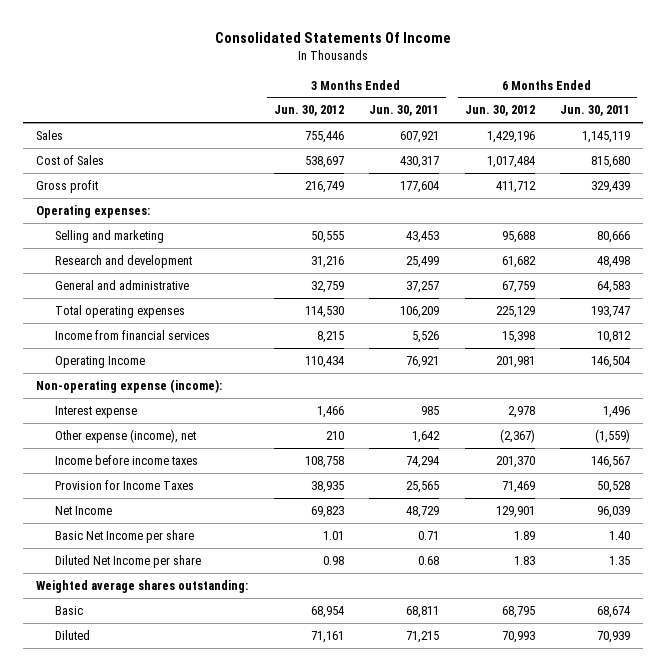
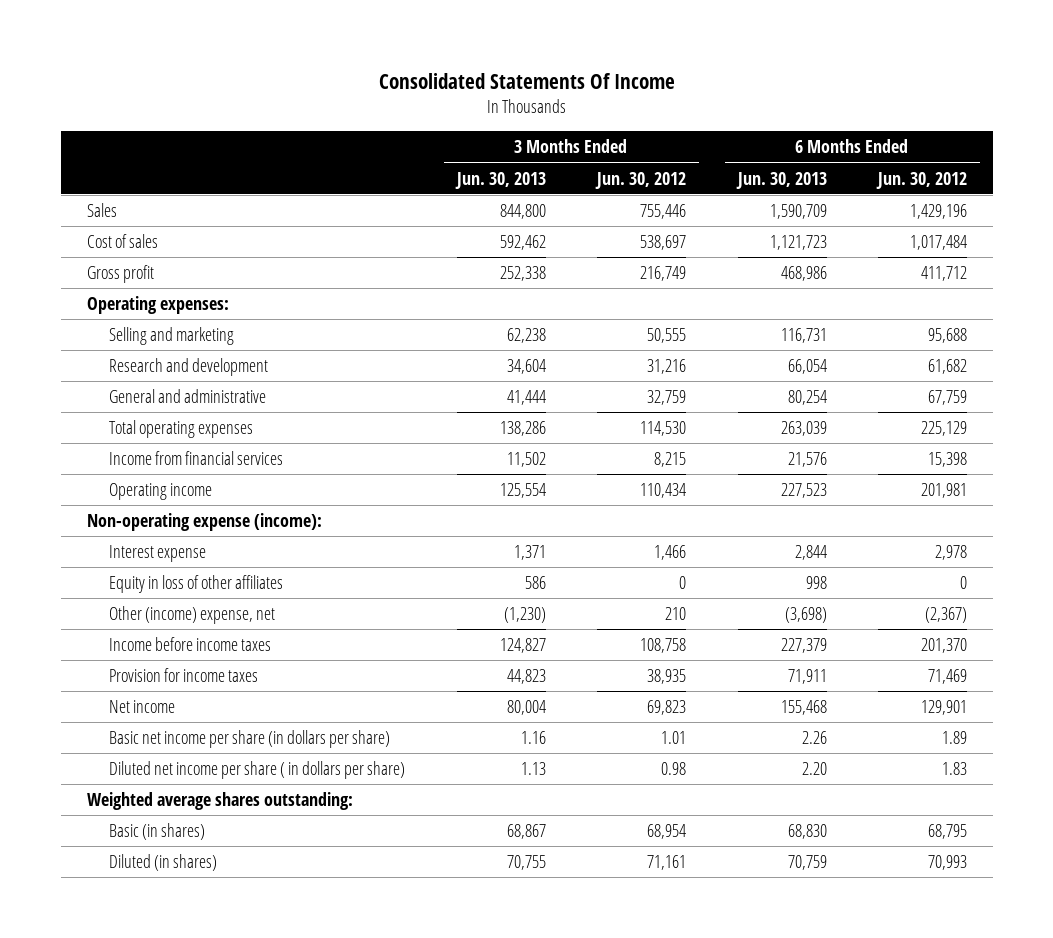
- | 3 Months Ended Jun. 30, 2012 | 3 Months Ended Jun. 30, 2011 | 6 Months Ended Jun. 30, 2012 | 6 Months Ended Jun. 30, 2011
+ | 3 Months Ended Jun. 30, 2013 | 3 Months Ended Jun. 30, 2012 | 6 Months Ended Jun. 30, 2013 | 6 Months Ended Jun. 30, 2012
- Cost of Sales | 538,697 | 430,317 | 1,017,484 | 815,680
+ Cost of sales | 592,462 | 538,697 | 1,121,723 | 1,017,484
- Operating Income | 110,434 | 76,921 | 201,981 | 146,504
+ Operating income | 125,554 | 110,434 | 227,523 | 201,981
- Other expense (income), net | 210 | 1,642 | (2,367) | (1,559)
+ Equity in loss of other affiliates | 586 | 0 | 998 | 0
+ Other (income) expense, net | (1,230) | 210 | (3,698) | (2,367)
- Provision for Income Taxes | 38,935 | 25,565 | 71,469 | 50,528
- Net Income | 69,823 | 48,729 | 129,901 | 96,039
- Basic Net Income per share | 1.01 | 0.71 | 1.89 | 1.40
- Diluted Net Income per share | 0.98 | 0.68 | 1.83 | 1.35
+ Provision for income taxes | 44,823 | 38,935 | 71,911 | 71,469
+ Net income | 80,004 | 69,823 | 155,468 | 129,901
+ Basic net income per share (in dollars per share) | 1.16 | 1.01 | 2.26 | 1.89
+ Diluted net income per share ( in dollars per share) | 1.13 | 0.98 | 2.20 | 1.83
- Basic | 68,954 | 68,811 | 68,795 | 68,674
- Diluted | 71,161 | 71,215 | 70,993 | 70,939
+ Basic (in shares) | 68,867 | 68,954 | 68,830 | 68,795
+ Diluted (in shares) | 70,755 | 71,161 | 70,759 | 70,993

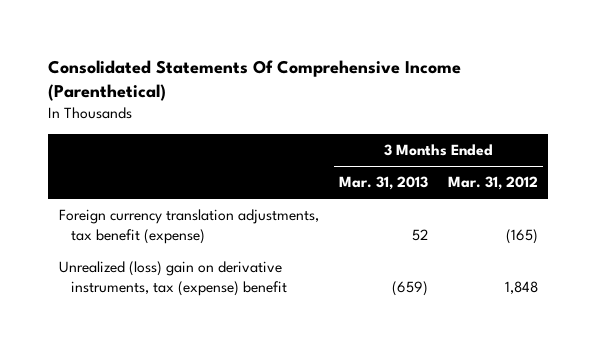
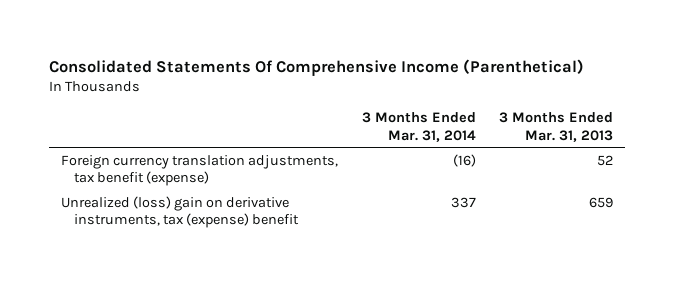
- | 3 Months Ended Mar. 31, 2013 | 3 Months Ended Mar. 31, 2012
+ | 3 Months Ended Mar. 31, 2014 | 3 Months Ended Mar. 31, 2013
- Unrealized (loss) gain on derivative instruments, tax (expense) benefit | (659) | 1,848
+ Unrealized (loss) gain on derivative instruments, tax (expense) benefit | 337 | 659

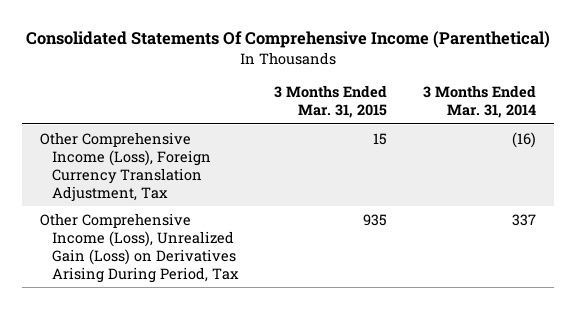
- | 3 Months Ended Mar. 31, 2014 | 3 Months Ended Mar. 31, 2013
+ | 3 Months Ended Mar. 31, 2015 | 3 Months Ended Mar. 31, 2014
- Foreign currency translation adjustments, tax benefit (expense) | (16) | 52
- Unrealized (loss) gain on derivative instruments, tax (expense) benefit | 337 | 659
+ Other Comprehensive Income (Loss), Foreign Currency Translation Adjustment, Tax | 15 | (16)
+ Other Comprehensive Income (Loss), Unrealized Gain (Loss) on Derivatives Arising During Period, Tax | 935 | 337

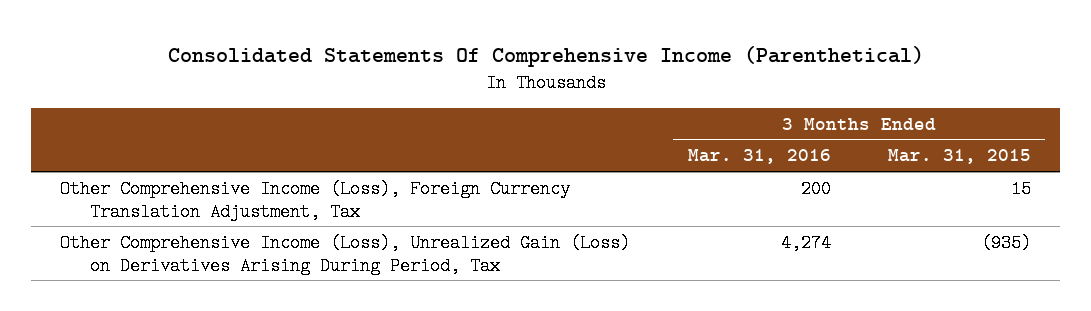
- | 3 Months Ended Mar. 31, 2015 | 3 Months Ended Mar. 31, 2014
+ | 3 Months Ended Mar. 31, 2016 | 3 Months Ended Mar. 31, 2015
- Other Comprehensive Income (Loss), Unrealized Gain (Loss) on Derivatives Arising During Period, Tax | 935 | 337
+ Other Comprehensive Income (Loss), Unrealized Gain (Loss) on Derivatives Arising During Period, Tax | 4,274 | (935)

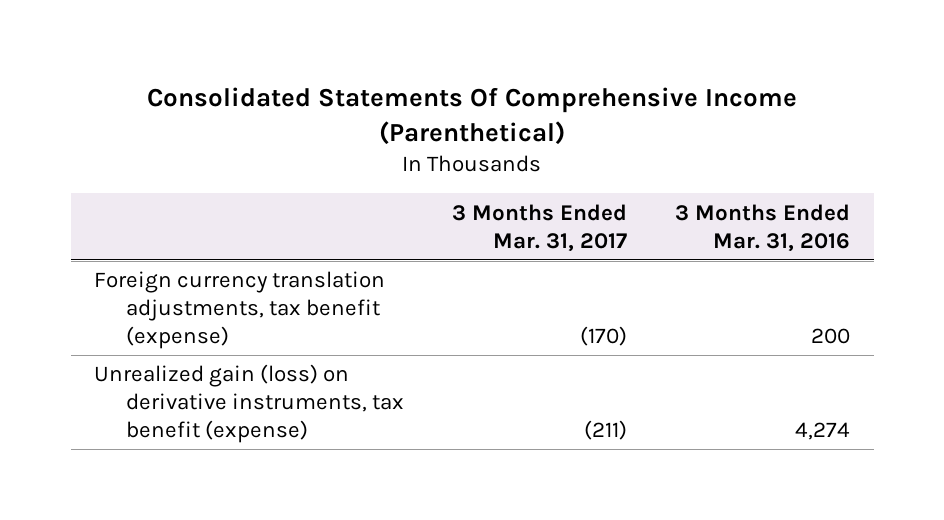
- | 3 Months Ended Mar. 31, 2016 | 3 Months Ended Mar. 31, 2015
+ | 3 Months Ended Mar. 31, 2017 | 3 Months Ended Mar. 31, 2016
- Other Comprehensive Income (Loss), Foreign Currency Translation Adjustment, Tax | 200 | 15
- Other Comprehensive Income (Loss), Unrealized Gain (Loss) on Derivatives Arising During Period, Tax | 4,274 | (935)
+ Foreign currency translation adjustments, tax benefit (expense) | (170) | 200
+ Unrealized gain (loss) on derivative instruments, tax benefit (expense) | (211) | 4,274

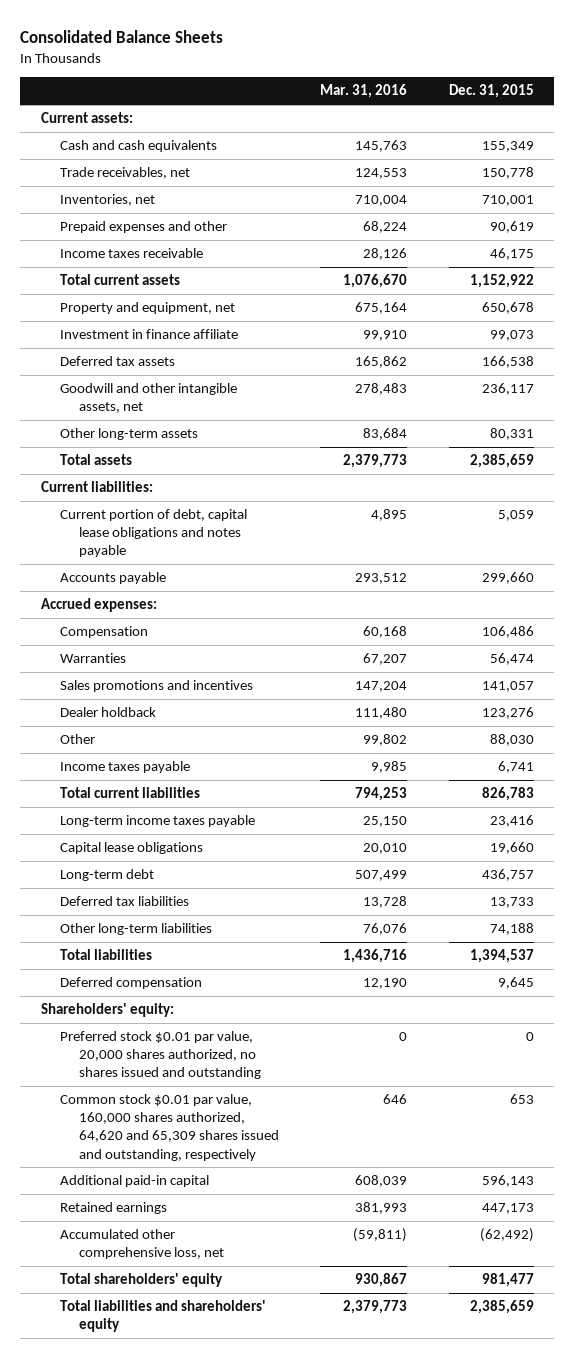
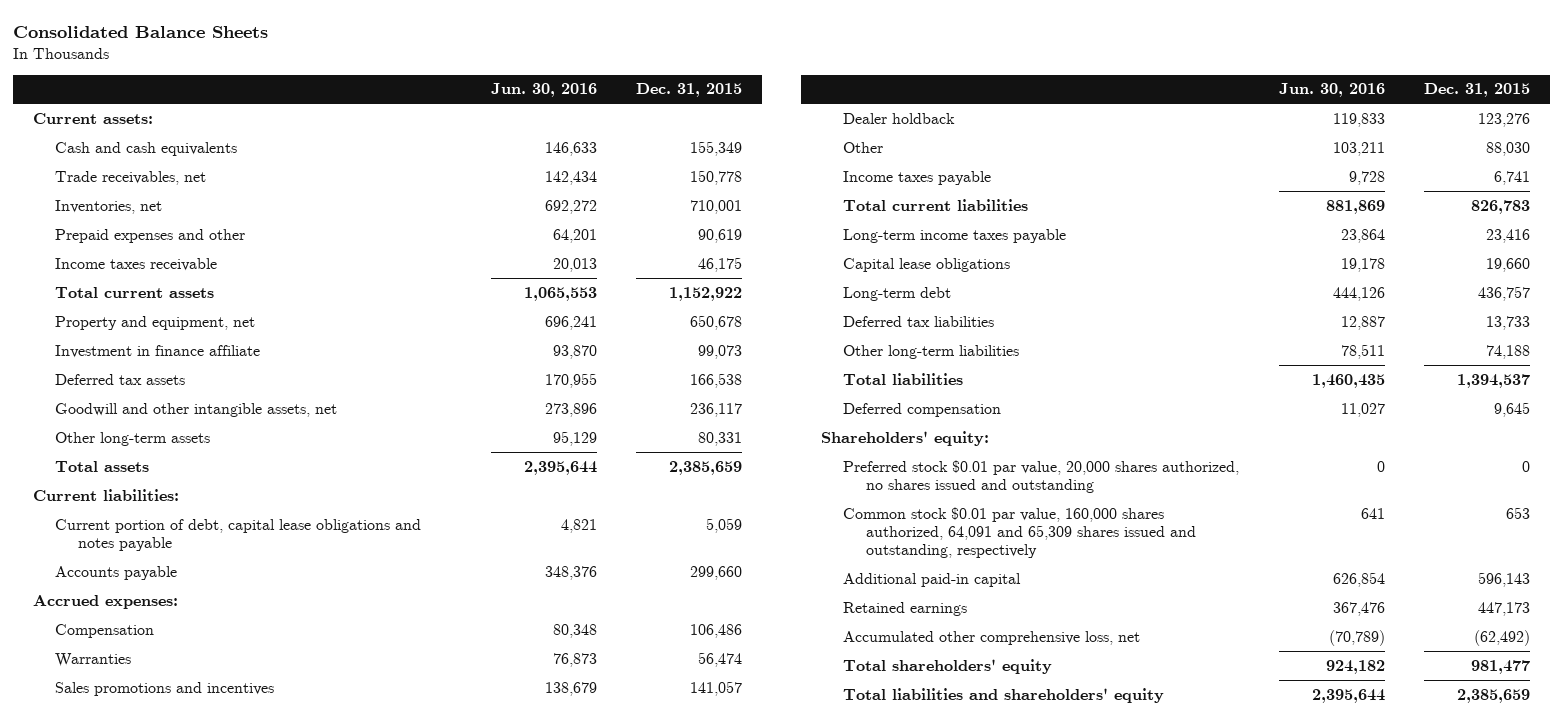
- | Mar. 31, 2016 | Dec. 31, 2015
+ | Jun. 30, 2016 | Dec. 31, 2015
- Common stock $0.01 par value, 160,000 shares authorized, 64,620 and 65,309 shares issued and outstanding, respectively | 646 | 653
+ Common stock $0.01 par value, 160,000 shares authorized, 64,091 and 65,309 shares issued and outstanding, respectively | 641 | 653

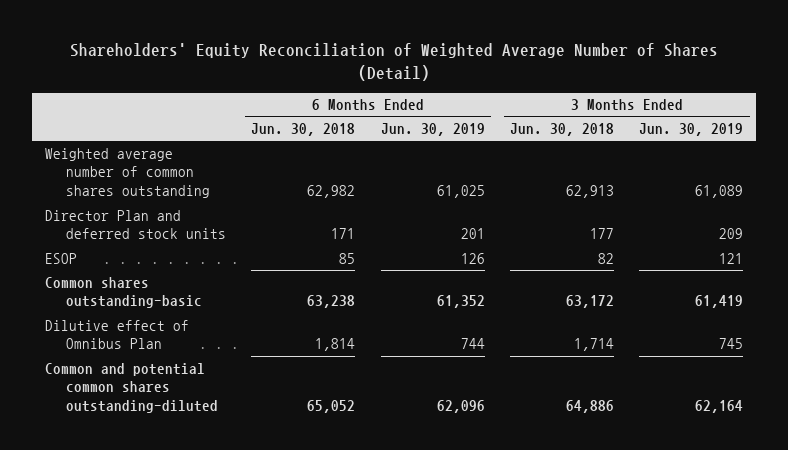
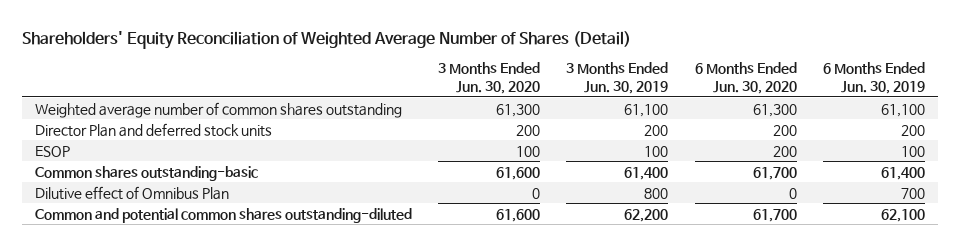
- | 6 Months Ended Jun. 30, 2018 | 6 Months Ended Jun. 30, 2019 | 3 Months Ended Jun. 30, 2018 | 3 Months Ended Jun. 30, 2019
+ | 3 Months Ended Jun. 30, 2020 | 3 Months Ended Jun. 30, 2019 | 6 Months Ended Jun. 30, 2020 | 6 Months Ended Jun. 30, 2019
- Weighted average number of common shares outstanding | 62,982 | 61,025 | 62,913 | 61,089
- Director Plan and deferred stock units | 171 | 201 | 177 | 209
- ESOP | 85 | 126 | 82 | 121
- Common shares outstanding-basic | 63,238 | 61,352 | 63,172 | 61,419
- Dilutive effect of Omnibus Plan | 1,814 | 744 | 1,714 | 745
- Common and potential common shares outstanding-diluted | 65,052 | 62,096 | 64,886 | 62,164
+ Weighted average number of common shares outstanding | 61,300 | 61,100 | 61,300 | 61,100
+ Director Plan and deferred stock units | 200 | 200 | 200 | 200
+ ESOP | 100 | 100 | 200 | 100
+ Common shares outstanding-basic | 61,600 | 61,400 | 61,700 | 61,400
+ Dilutive effect of Omnibus Plan | 0 | 800 | 0 | 700
+ Common and potential common shares outstanding-diluted | 61,600 | 62,200 | 61,700 | 62,100

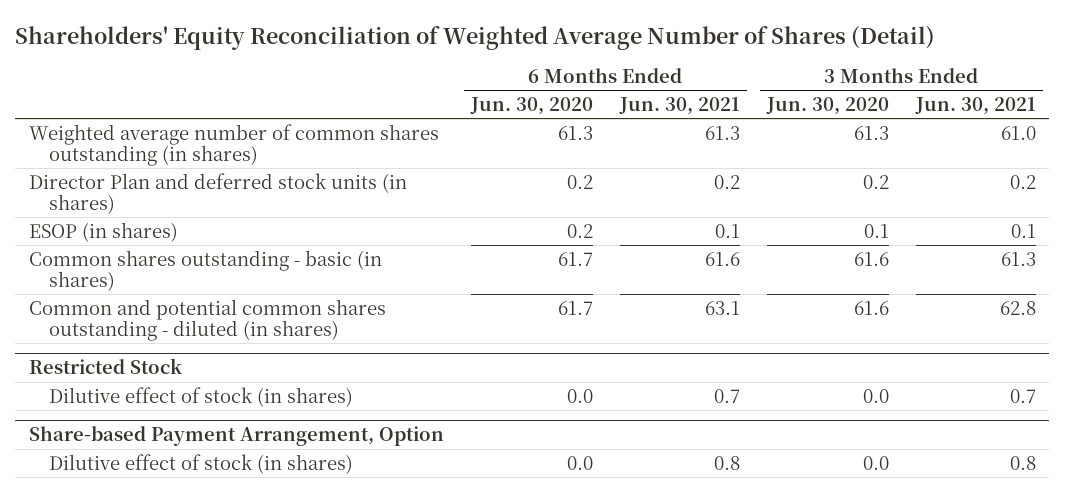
- | 3 Months Ended Jun. 30, 2020 | 3 Months Ended Jun. 30, 2019 | 6 Months Ended Jun. 30, 2020 | 6 Months Ended Jun. 30, 2019
+ | 6 Months Ended Jun. 30, 2020 | 6 Months Ended Jun. 30, 2021 | 3 Months Ended Jun. 30, 2020 | 3 Months Ended Jun. 30, 2021
- Weighted average number of common shares outstanding | 61,300 | 61,100 | 61,300 | 61,100
- Director Plan and deferred stock units | 200 | 200 | 200 | 200
- ESOP | 100 | 100 | 200 | 100
- Common shares outstanding-basic | 61,600 | 61,400 | 61,700 | 61,400
- Dilutive effect of Omnibus Plan | 0 | 800 | 0 | 700
- Common and potential common shares outstanding-diluted | 61,600 | 62,200 | 61,700 | 62,100
+ Weighted average number of common shares outstanding (in shares) | 61.3 | 61.3 | 61.3 | 61.0
+ Director Plan and deferred stock units (in shares) | 0.2 | 0.2 | 0.2 | 0.2
+ ESOP (in shares) | 0.2 | 0.1 | 0.1 | 0.1
+ Common shares outstanding - basic (in shares) | 61.7 | 61.6 | 61.6 | 61.3
+ Common and potential common shares outstanding - diluted (in shares) | 61.7 | 63.1 | 61.6 | 62.8
+ Restricted Stock
+ Dilutive effect of stock (in shares) | 0.0 | 0.7 | 0.0 | 0.7
+ Share-based Payment Arrangement, Option
+ Dilutive effect of stock (in shares) | 0.0 | 0.8 | 0.0 | 0.8

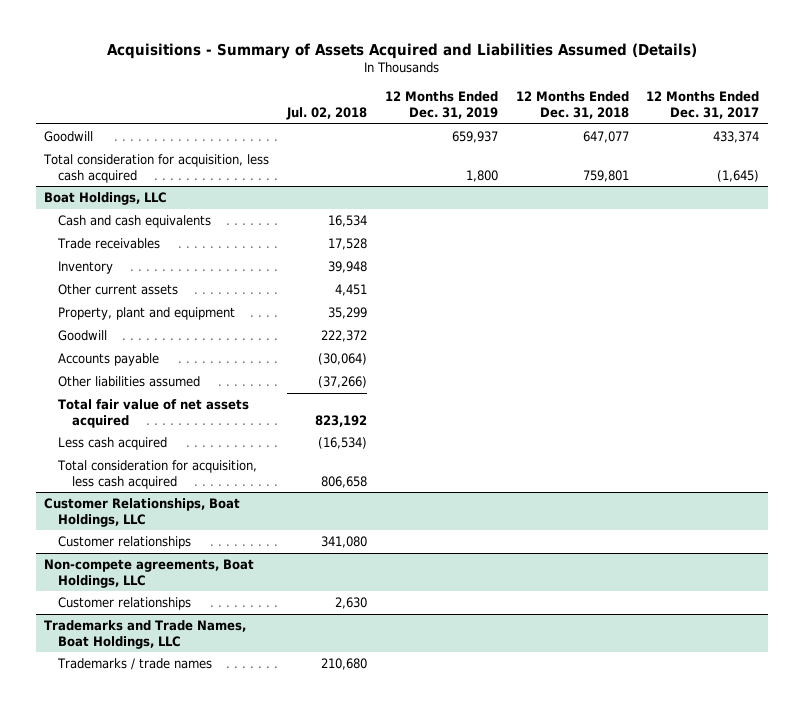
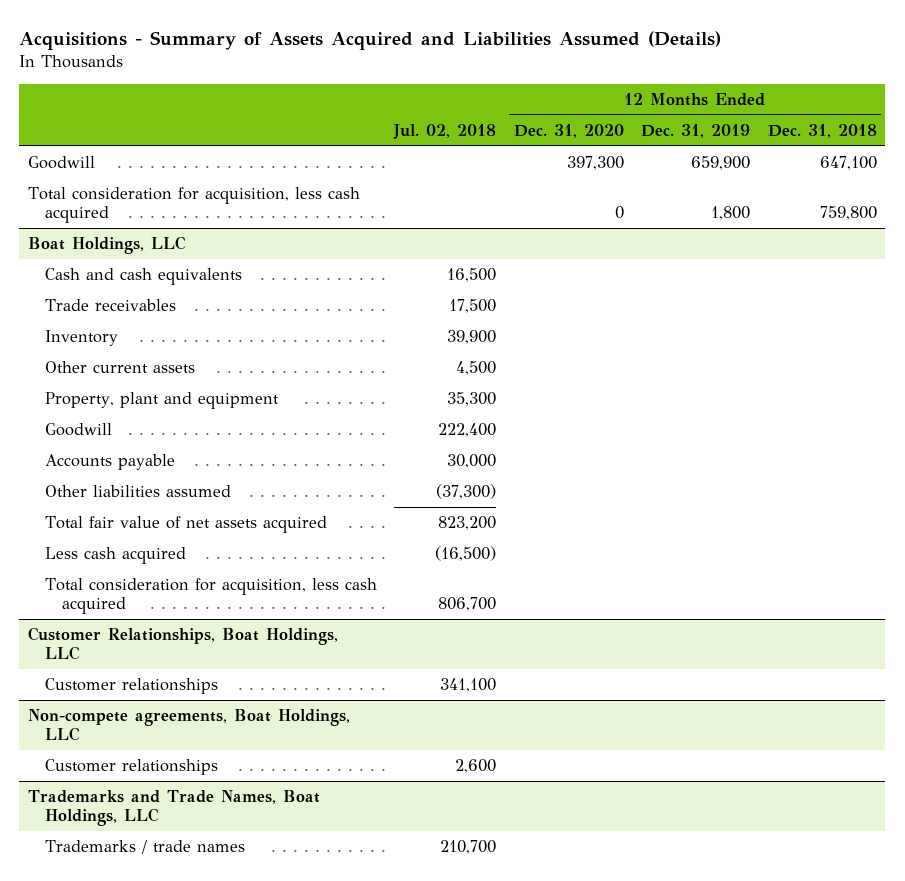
- | Jul. 02, 2018 | 12 Months Ended Dec. 31, 2019 | 12 Months Ended Dec. 31, 2018 | 12 Months Ended Dec. 31, 2017
+ | Jul. 02, 2018 | 12 Months Ended Dec. 31, 2020 | 12 Months Ended Dec. 31, 2019 | 12 Months Ended Dec. 31, 2018
- Goodwill | | 659,937 | 647,077 | 433,374
- Total consideration for acquisition, less cash acquired | | 1,800 | 759,801 | (1,645)
+ Goodwill | | 397,300 | 659,900 | 647,100
+ Total consideration for acquisition, less cash acquired | | 0 | 1,800 | 759,800
@ Boat Holdings, LLC
- Cash and cash equivalents | 16,534 | | |
- Trade receivables | 17,528 | | |
- Inventory | 39,948 | | |
- Other current assets | 4,451 | | |
- Property, plant and equipment | 35,299 | | |
- Goodwill | 222,372 | | |
- Accounts payable | (30,064) | | |
- Other liabilities assumed | (37,266) | | |
- Total fair value of net assets acquired | 823,192 | | |
- Less cash acquired | (16,534) | | |
- Total consideration for acquisition, less cash acquired | 806,658 | | |
+ Cash and cash equivalents | 16,500 | | |
+ Trade receivables | 17,500 | | |
+ Inventory | 39,900 | | |
+ Other current assets | 4,500 | | |
+ Property, plant and equipment | 35,300 | | |
+ Goodwill | 222,400 | | |
+ Accounts payable | 30,000 | | |
+ Other liabilities assumed | (37,300) | | |
+ Total fair value of net assets acquired | 823,200 | | |
+ Less cash acquired | (16,500) | | |
+ Total consideration for acquisition, less cash acquired | 806,700 | | |
@ Customer Relationships, Boat Holdings, LLC
- Customer relationships | 341,080 | | |
+ Customer relationships | 341,100 | | |
@ Non-compete agreements, Boat Holdings, LLC
- Customer relationships | 2,630 | | |
+ Customer relationships | 2,600 | | |
@ Trademarks and Trade Names, Boat Holdings, LLC
- Trademarks / trade names | 210,680 | | |
+ Trademarks / trade names | 210,700 | | |

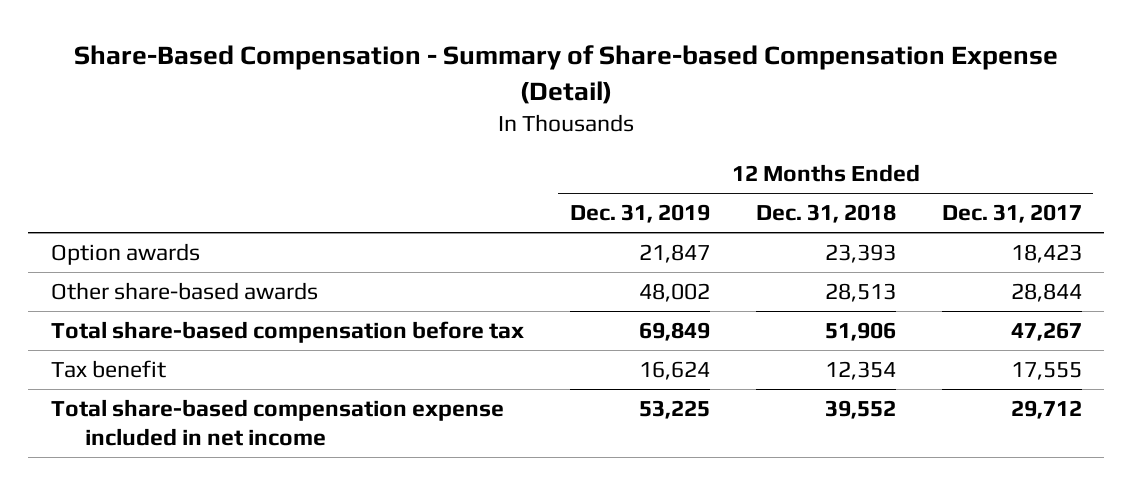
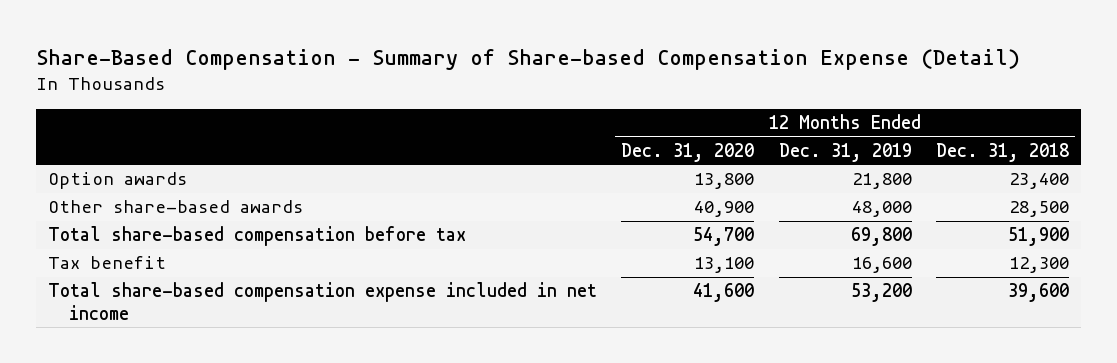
- | 12 Months Ended Dec. 31, 2019 | 12 Months Ended Dec. 31, 2018 | 12 Months Ended Dec. 31, 2017
+ | 12 Months Ended Dec. 31, 2020 | 12 Months Ended Dec. 31, 2019 | 12 Months Ended Dec. 31, 2018
- Option awards | 21,847 | 23,393 | 18,423
- Other share-based awards | 48,002 | 28,513 | 28,844
- Total share-based compensation before tax | 69,849 | 51,906 | 47,267
- Tax benefit | 16,624 | 12,354 | 17,555
- Total share-based compensation expense included in net income | 53,225 | 39,552 | 29,712
+ Option awards | 13,800 | 21,800 | 23,400
+ Other share-based awards | 40,900 | 48,000 | 28,500
+ Total share-based compensation before tax | 54,700 | 69,800 | 51,900
+ Tax benefit | 13,100 | 16,600 | 12,300
+ Total share-based compensation expense included in net income | 41,600 | 53,200 | 39,600

